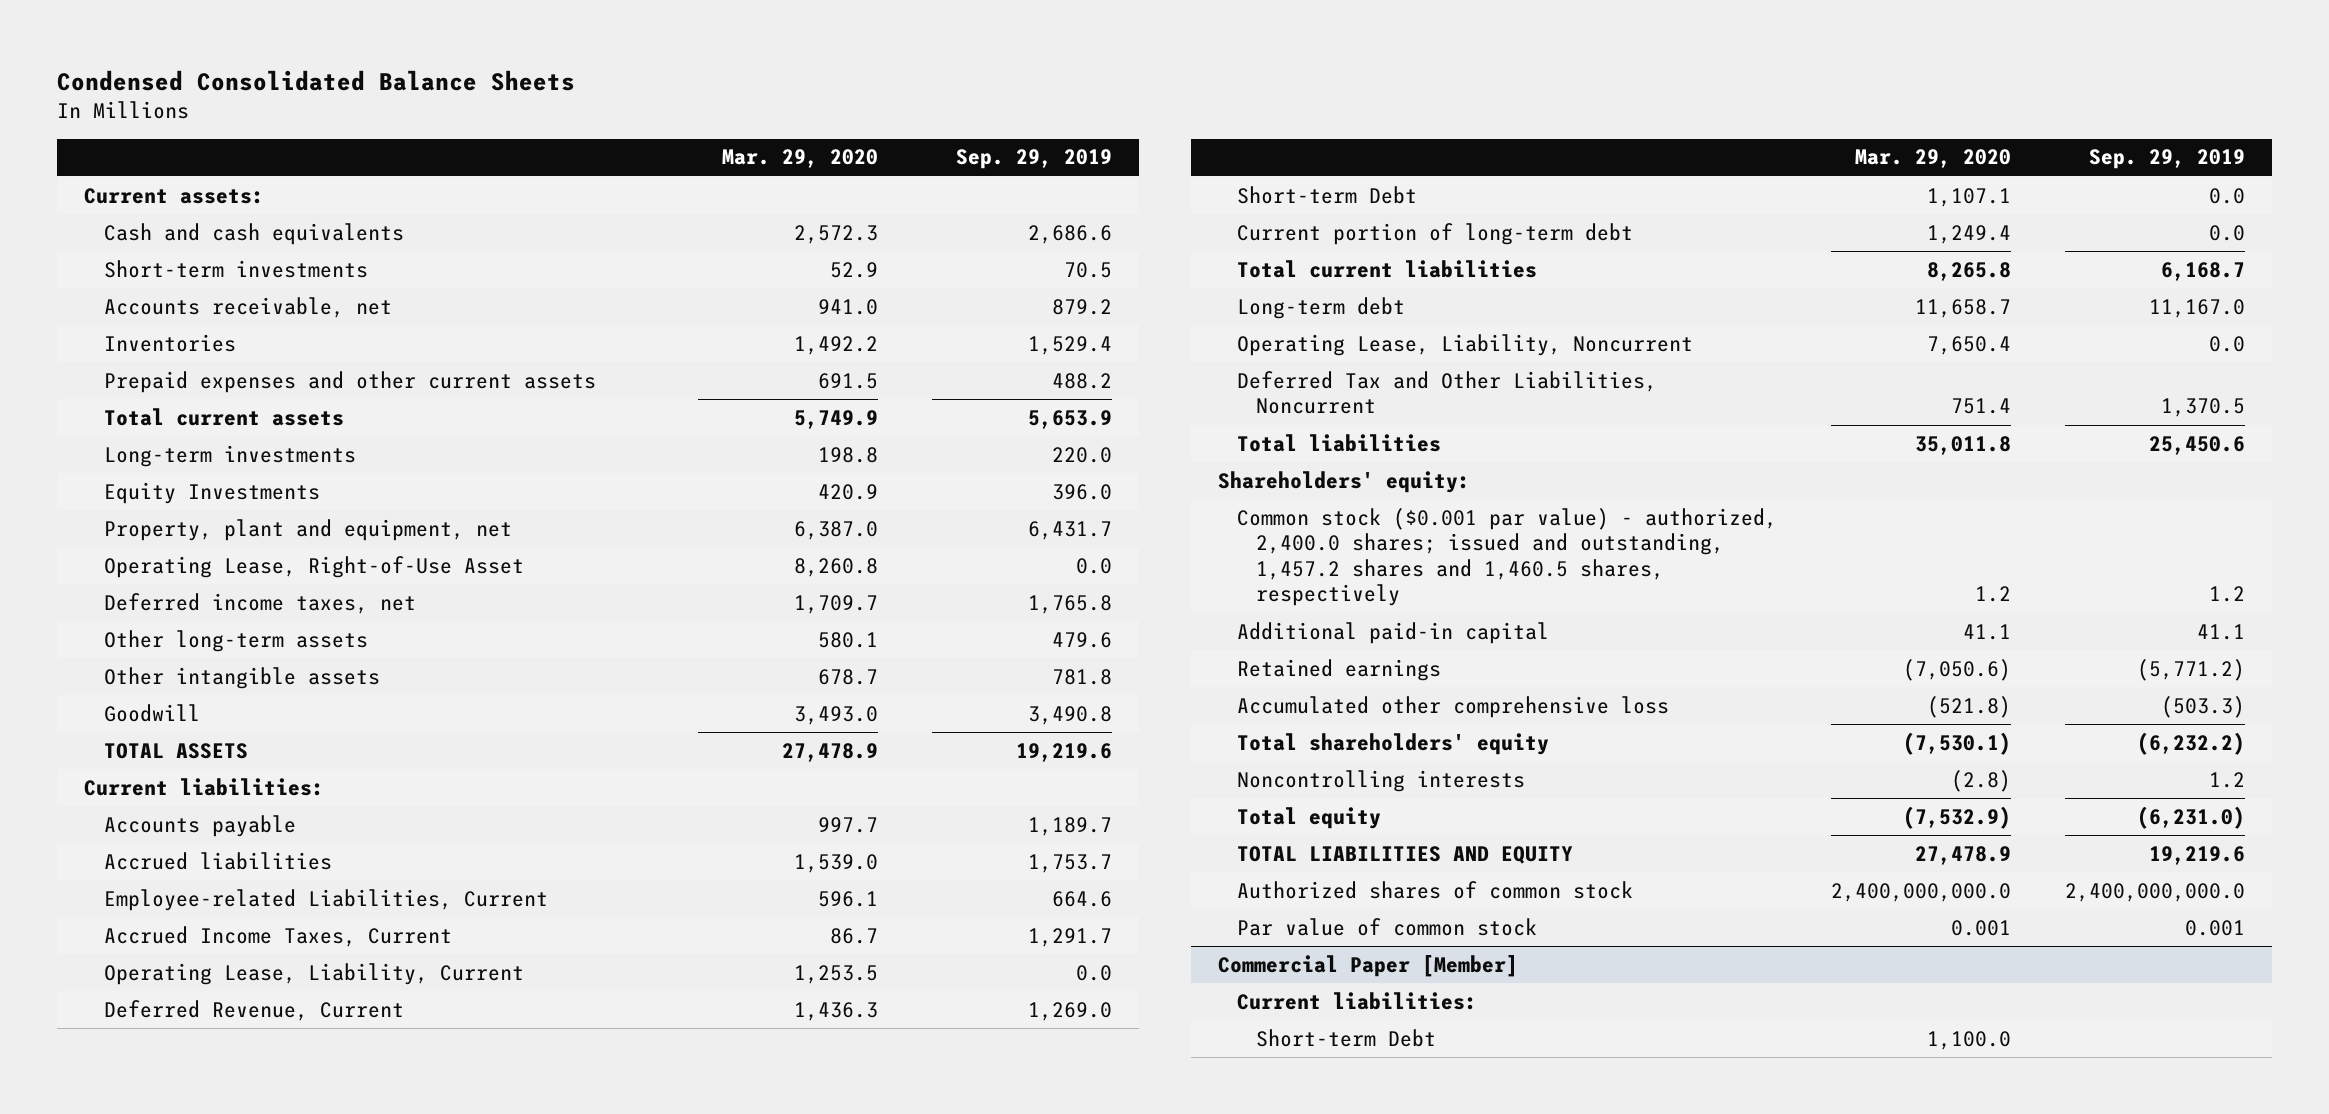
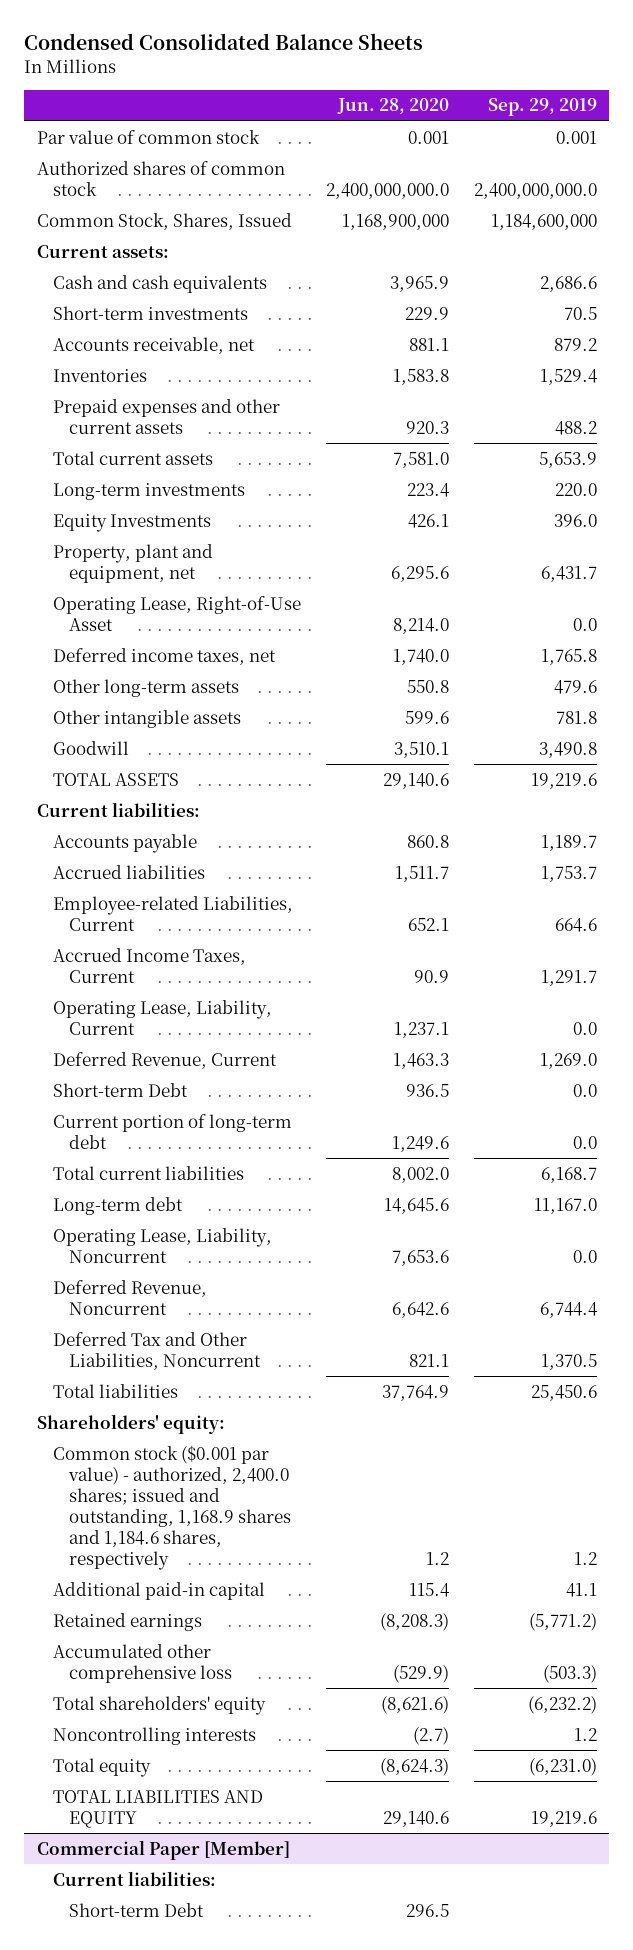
- | Mar. 29, 2020 | Sep. 29, 2019
+ | Jun. 28, 2020 | Sep. 29, 2019
moved up: Par value of common stock | 0.001 | 0.001
moved up: Authorized shares of common stock | 2,400,000,000.0 | 2,400,000,000.0
+ Common Stock, Shares, Issued | 1,168,900,000 | 1,184,600,000
+ Deferred Revenue, Noncurrent | 6,642.6 | 6,744.4
- Common stock ($0.001 par value) - authorized, 2,400.0 shares; issued and outstanding, 1,457.2 shares and 1,460.5 shares, respectively | 1.2 | 1.2
+ Common stock ($0.001 par value) - authorized, 2,400.0 shares; issued and outstanding, 1,168.9 shares and 1,184.6 shares, respectively | 1.2 | 1.2

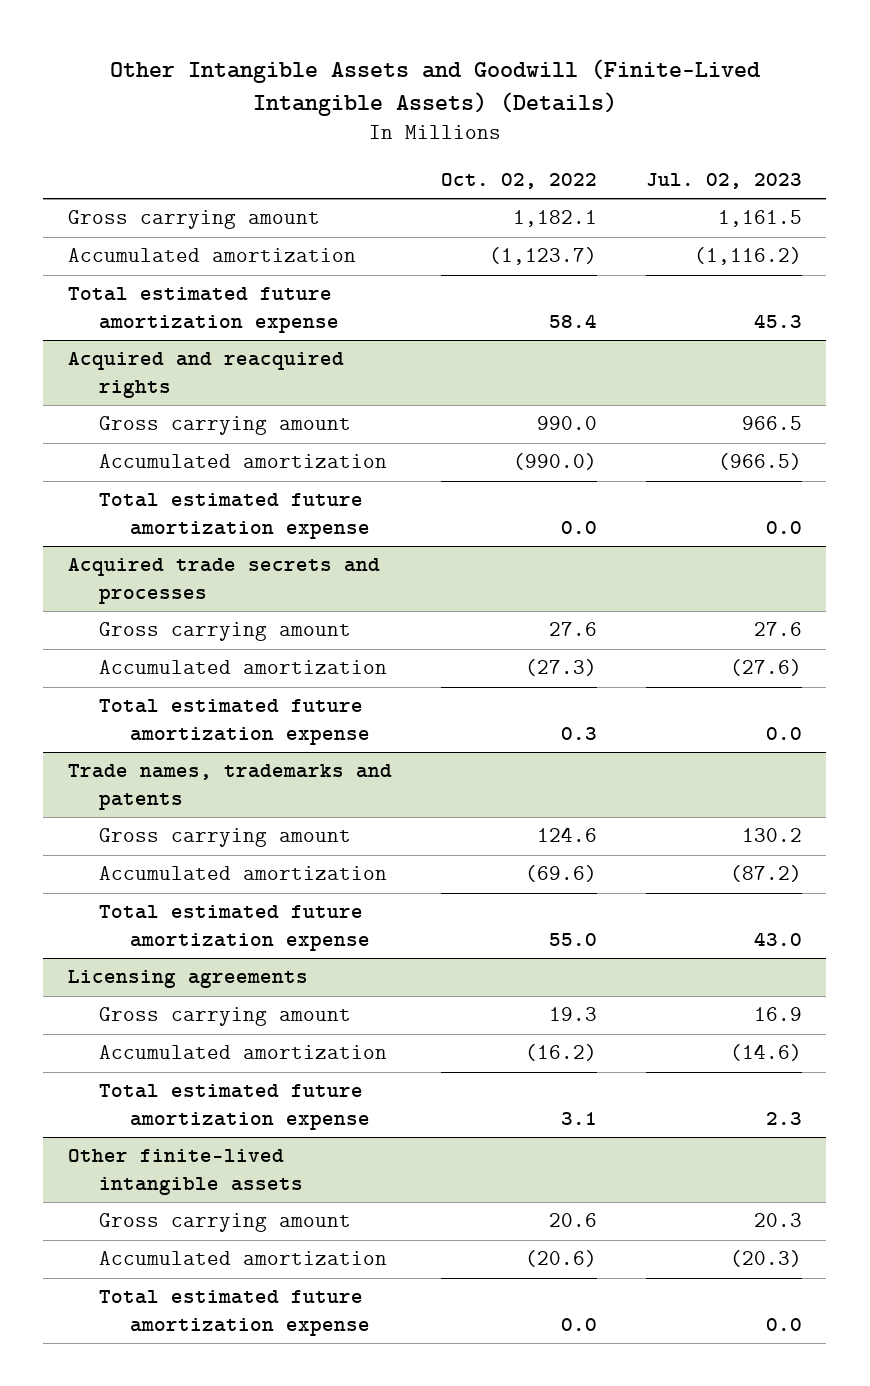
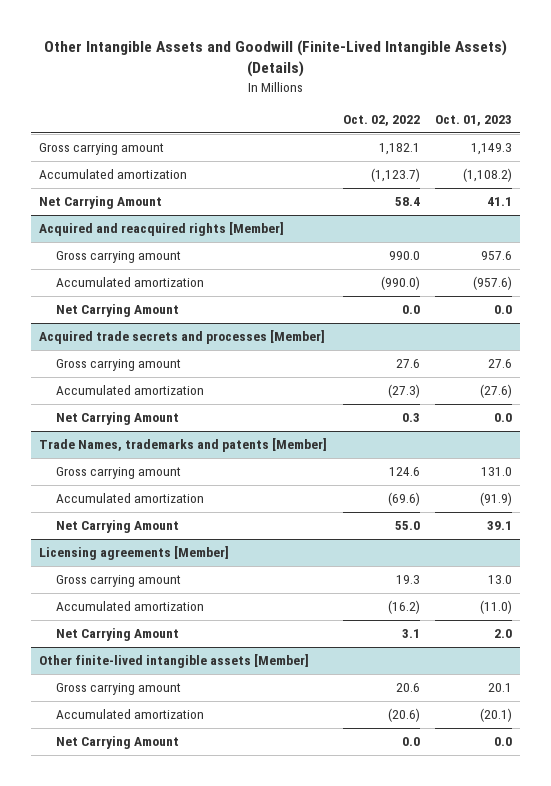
- | Oct. 02, 2022 | Jul. 02, 2023
+ | Oct. 02, 2022 | Oct. 01, 2023
- Total estimated future amortization expense | 58.4 | 45.3
- Acquired and reacquired rights
+ Net Carrying Amount | 58.4 | 41.1
+ Acquired and reacquired rights [Member]
- Total estimated future amortization expense | 0.0 | 0.0
- Acquired trade secrets and processes
+ Net Carrying Amount | 0.0 | 0.0
+ Acquired trade secrets and processes [Member]
- Total estimated future amortization expense | 0.3 | 0.0
- Trade names, trademarks and patents
+ Net Carrying Amount | 0.3 | 0.0
+ Trade Names, trademarks and patents [Member]
- Total estimated future amortization expense | 55.0 | 43.0
- Licensing agreements
+ Net Carrying Amount | 55.0 | 39.1
+ Licensing agreements [Member]
- Total estimated future amortization expense | 3.1 | 2.3
- Other finite-lived intangible assets
+ Net Carrying Amount | 3.1 | 2.0
+ Other finite-lived intangible assets [Member]
- Total estimated future amortization expense | 0.0 | 0.0
+ Net Carrying Amount | 0.0 | 0.0

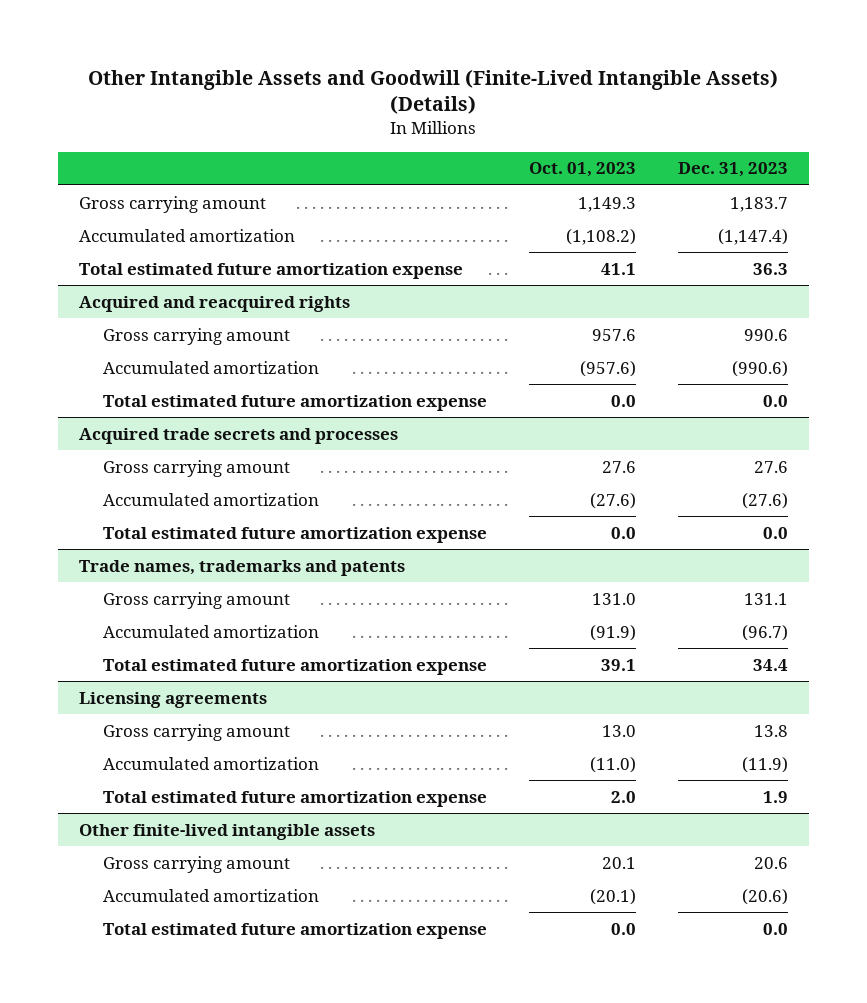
- | Oct. 02, 2022 | Oct. 01, 2023
+ | Oct. 01, 2023 | Dec. 31, 2023
- Net Carrying Amount | 58.4 | 41.1
- Acquired and reacquired rights [Member]
+ Total estimated future amortization expense | 41.1 | 36.3
+ Acquired and reacquired rights
- Net Carrying Amount | 0.0 | 0.0
- Acquired trade secrets and processes [Member]
+ Total estimated future amortization expense | 0.0 | 0.0
+ Acquired trade secrets and processes
- Net Carrying Amount | 0.3 | 0.0
- Trade Names, trademarks and patents [Member]
+ Total estimated future amortization expense | 0.0 | 0.0
+ Trade names, trademarks and patents
- Net Carrying Amount | 55.0 | 39.1
- Licensing agreements [Member]
+ Total estimated future amortization expense | 39.1 | 34.4
+ Licensing agreements
- Net Carrying Amount | 3.1 | 2.0
- Other finite-lived intangible assets [Member]
+ Total estimated future amortization expense | 2.0 | 1.9
+ Other finite-lived intangible assets
- Net Carrying Amount | 0.0 | 0.0
+ Total estimated future amortization expense | 0.0 | 0.0

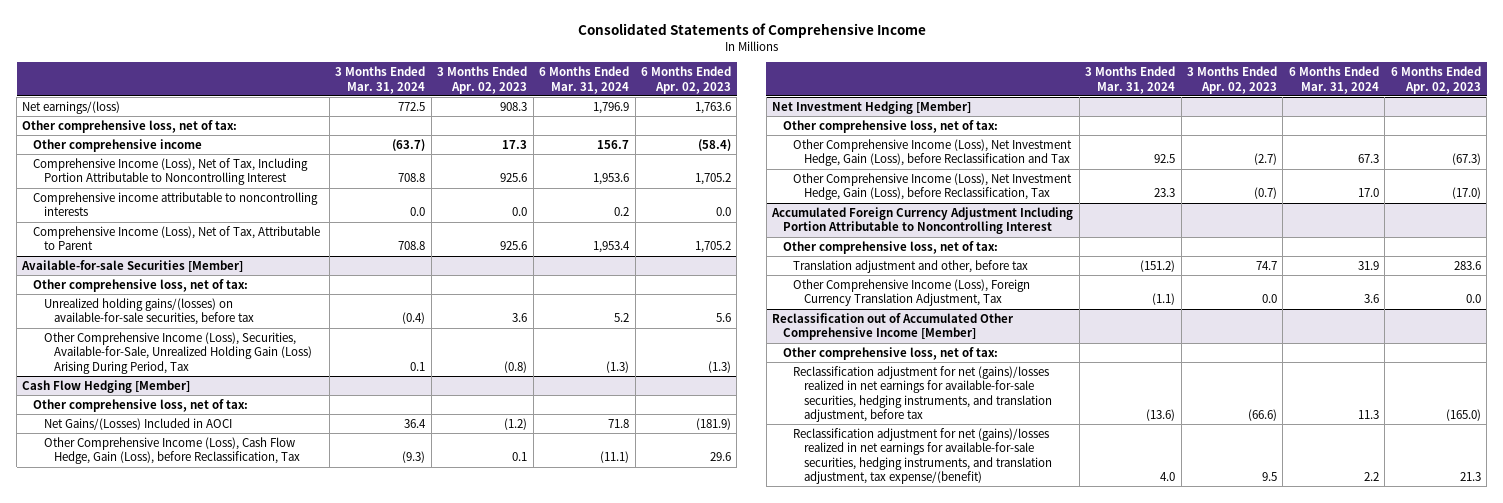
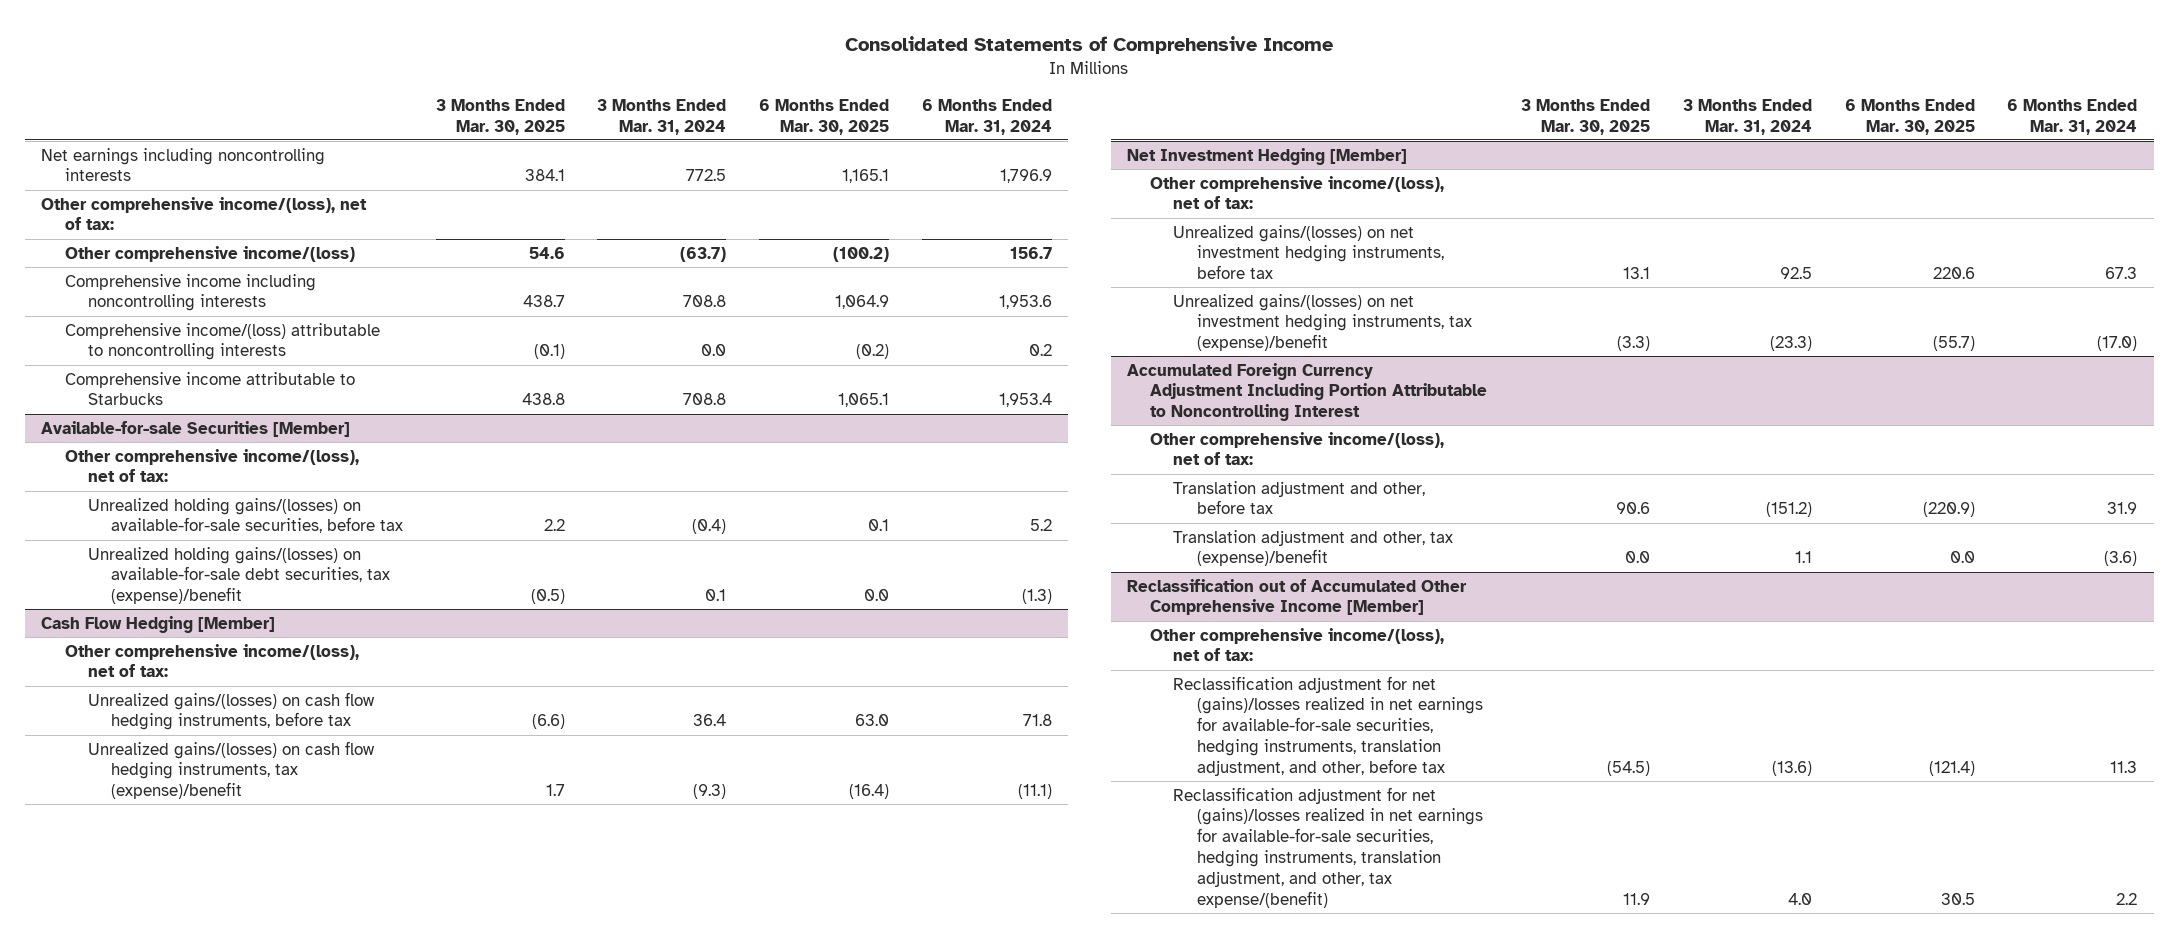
- | 3 Months Ended Mar. 31, 2024 | 3 Months Ended Apr. 02, 2023 | 6 Months Ended Mar. 31, 2024 | 6 Months Ended Apr. 02, 2023
+ | 3 Months Ended Mar. 30, 2025 | 3 Months Ended Mar. 31, 2024 | 6 Months Ended Mar. 30, 2025 | 6 Months Ended Mar. 31, 2024
- Net earnings/(loss) | 772.5 | 908.3 | 1,796.9 | 1,763.6
- Other comprehensive loss, net of tax:
- Other comprehensive income | (63.7) | 17.3 | 156.7 | (58.4)
- Comprehensive Income (Loss), Net of Tax, Including Portion Attributable to Noncontrolling Interest | 708.8 | 925.6 | 1,953.6 | 1,705.2
- Comprehensive income attributable to noncontrolling interests | 0.0 | 0.0 | 0.2 | 0.0
- Comprehensive Income (Loss), Net of Tax, Attributable to Parent | 708.8 | 925.6 | 1,953.4 | 1,705.2
+ Net earnings including noncontrolling interests | 384.1 | 772.5 | 1,165.1 | 1,796.9
+ Other comprehensive income/(loss), net of tax:
+ Other comprehensive income/(loss) | 54.6 | (63.7) | (100.2) | 156.7
+ Comprehensive income including noncontrolling interests | 438.7 | 708.8 | 1,064.9 | 1,953.6
+ Comprehensive income/(loss) attributable to noncontrolling interests | (0.1) | 0.0 | (0.2) | 0.2
+ Comprehensive income attributable to Starbucks | 438.8 | 708.8 | 1,065.1 | 1,953.4
@ Available-for-sale Securities [Member]
- Other comprehensive loss, net of tax:
+ Other comprehensive income/(loss), net of tax:
- Other Comprehensive Income (Loss), Securities, Available-for-Sale, Unrealized Holding Gain (Loss) Arising During Period, Tax | 0.1 | (0.8) | (1.3) | (1.3)
+ Unrealized holding gains/(losses) on available-for-sale debt securities, tax (expense)/benefit | (0.5) | 0.1 | 0.0 | (1.3)
@ Cash Flow Hedging [Member]
- Other comprehensive loss, net of tax:
- Net Gains/(Losses) Included in AOCI | 36.4 | (1.2) | 71.8 | (181.9)
- Other Comprehensive Income (Loss), Cash Flow Hedge, Gain (Loss), before Reclassification, Tax | (9.3) | 0.1 | (11.1) | 29.6
+ Other comprehensive income/(loss), net of tax:
+ Unrealized gains/(losses) on cash flow hedging instruments, before tax | (6.6) | 36.4 | 63.0 | 71.8
+ Unrealized gains/(losses) on cash flow hedging instruments, tax (expense)/benefit | 1.7 | (9.3) | (16.4) | (11.1)
@ Net Investment Hedging [Member]
- Other comprehensive loss, net of tax:
- Other Comprehensive Income (Loss), Net Investment Hedge, Gain (Loss), before Reclassification and Tax | 92.5 | (2.7) | 67.3 | (67.3)
- Other Comprehensive Income (Loss), Net Investment Hedge, Gain (Loss), before Reclassification, Tax | 23.3 | (0.7) | 17.0 | (17.0)
+ Other comprehensive income/(loss), net of tax:
+ Unrealized gains/(losses) on net investment hedging instruments, before tax | 13.1 | 92.5 | 220.6 | 67.3
+ Unrealized gains/(losses) on net investment hedging instruments, tax (expense)/benefit | (3.3) | (23.3) | (55.7) | (17.0)
@ Accumulated Foreign Currency Adjustment Including Portion Attributable to Noncontrolling Interest
- Other comprehensive loss, net of tax:
+ Other comprehensive income/(loss), net of tax:
- Other Comprehensive Income (Loss), Foreign Currency Translation Adjustment, Tax | (1.1) | 0.0 | 3.6 | 0.0
+ Translation adjustment and other, tax (expense)/benefit | 0.0 | 1.1 | 0.0 | (3.6)
@ Reclassification out of Accumulated Other Comprehensive Income [Member]
- Other comprehensive loss, net of tax:
- Reclassification adjustment for net (gains)/losses realized in net earnings for available-for-sale securities, hedging instruments, and translation adjustment, before tax | (13.6) | (66.6) | 11.3 | (165.0)
- Reclassification adjustment for net (gains)/losses realized in net earnings for available-for-sale securities, hedging instruments, and translation adjustment, tax expense/(benefit) | 4.0 | 9.5 | 2.2 | 21.3
+ Other comprehensive income/(loss), net of tax:
+ Reclassification adjustment for net (gains)/losses realized in net earnings for available-for-sale securities, hedging instruments, translation adjustment, and other, before tax | (54.5) | (13.6) | (121.4) | 11.3
+ Reclassification adjustment for net (gains)/losses realized in net earnings for available-for-sale securities, hedging instruments, translation adjustment, and other, tax expense/(benefit) | 11.9 | 4.0 | 30.5 | 2.2

